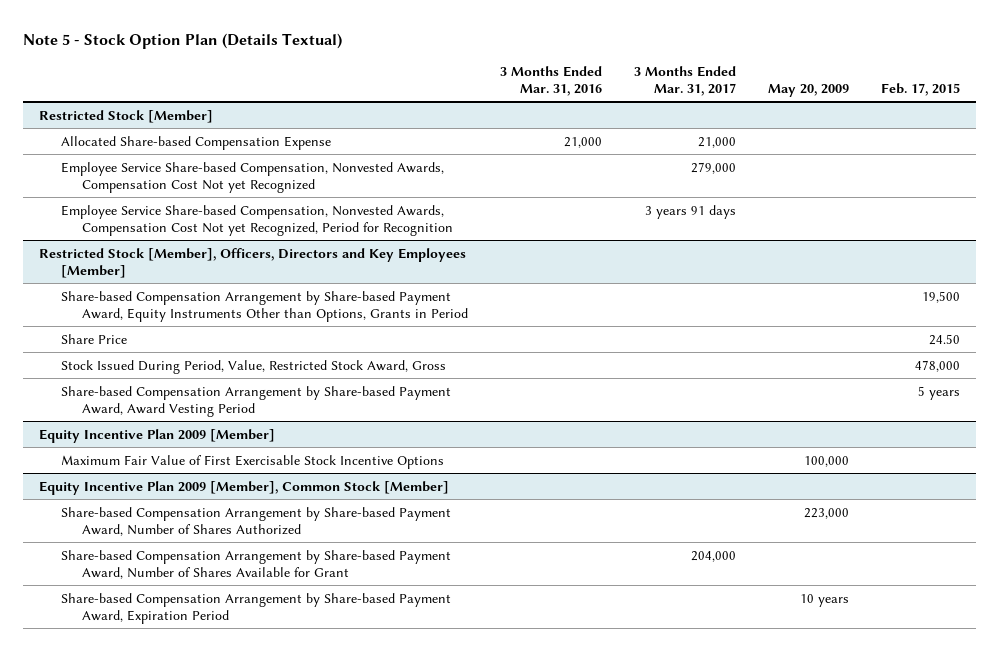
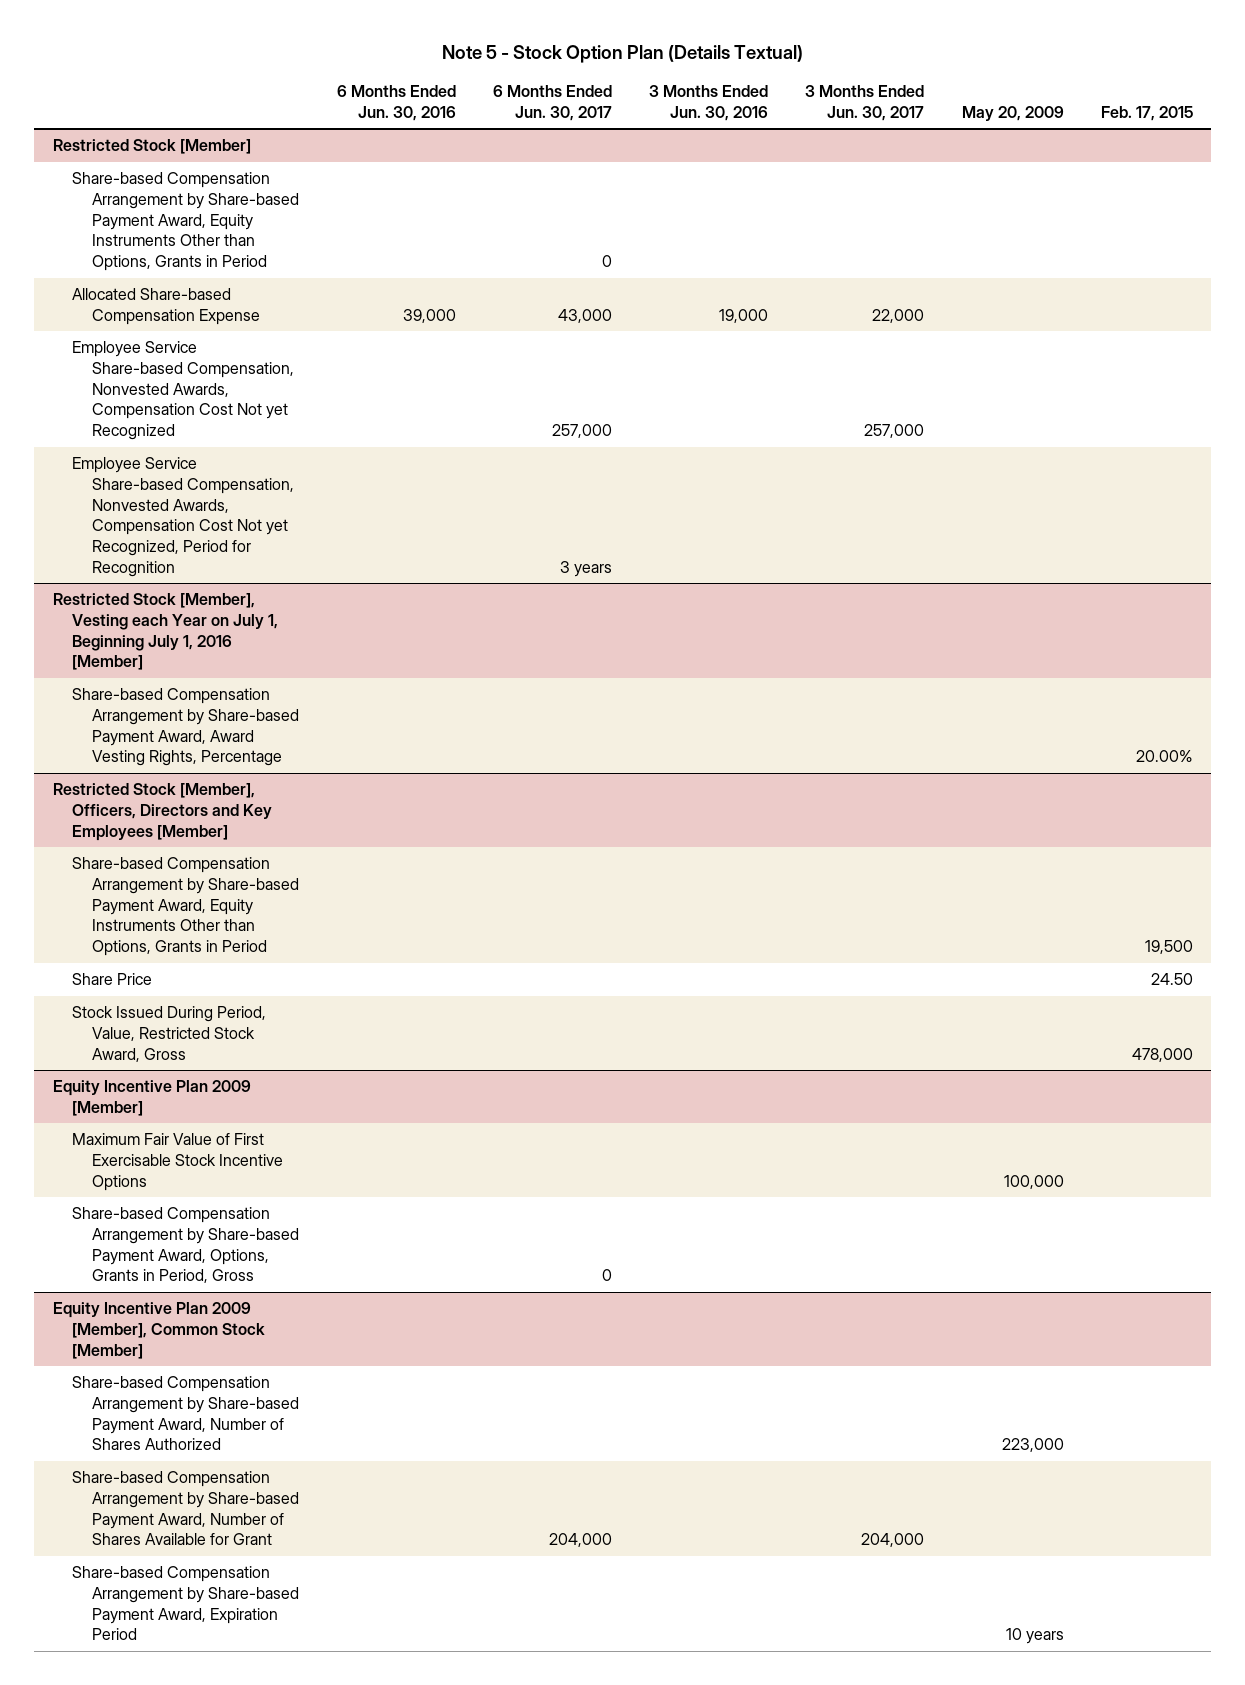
- | 3 Months Ended Mar. 31, 2016 | 3 Months Ended Mar. 31, 2017 | May 20, 2009 | Feb. 17, 2015
+ | 6 Months Ended Jun. 30, 2016 | 6 Months Ended Jun. 30, 2017 | 3 Months Ended Jun. 30, 2016 | 3 Months Ended Jun. 30, 2017 | May 20, 2009 | Feb. 17, 2015
@ Restricted Stock [Member]
+ Share-based Compensation Arrangement by Share-based Payment Award, Equity Instruments Other than Options, Grants in Period | | 0 | | | |
+ Restricted Stock [Member], Vesting each Year on July 1, Beginning July 1, 2016 [Member]
+ Share-based Compensation Arrangement by Share-based Payment Award, Award Vesting Rights, Percentage | | | | | | 20.00%
@ Restricted Stock [Member], Officers, Directors and Key Employees [Member]
- Share-based Compensation Arrangement by Share-based Payment Award, Award Vesting Period | | | | 5 years
@ Equity Incentive Plan 2009 [Member]
+ Share-based Compensation Arrangement by Share-based Payment Award, Options, Grants in Period, Gross | | 0 | | | |

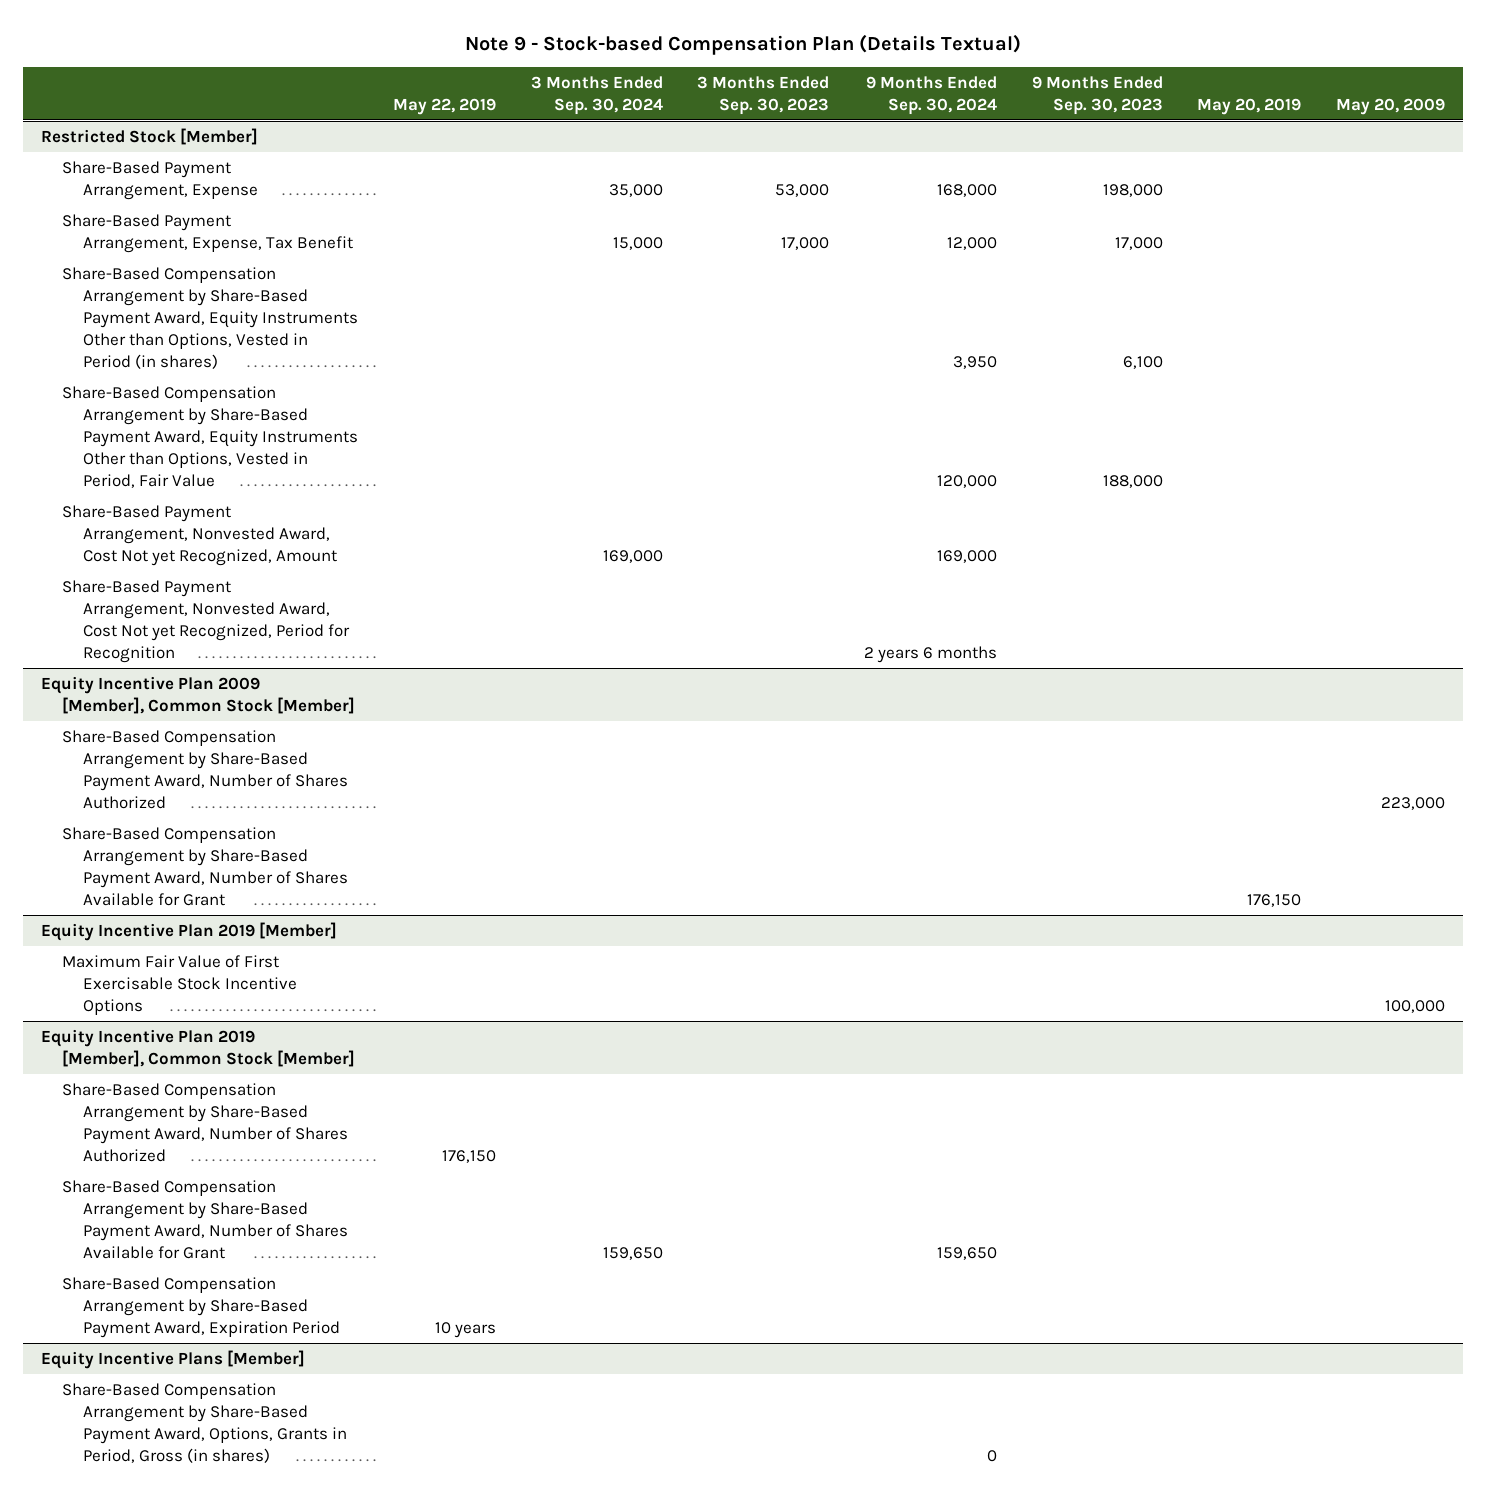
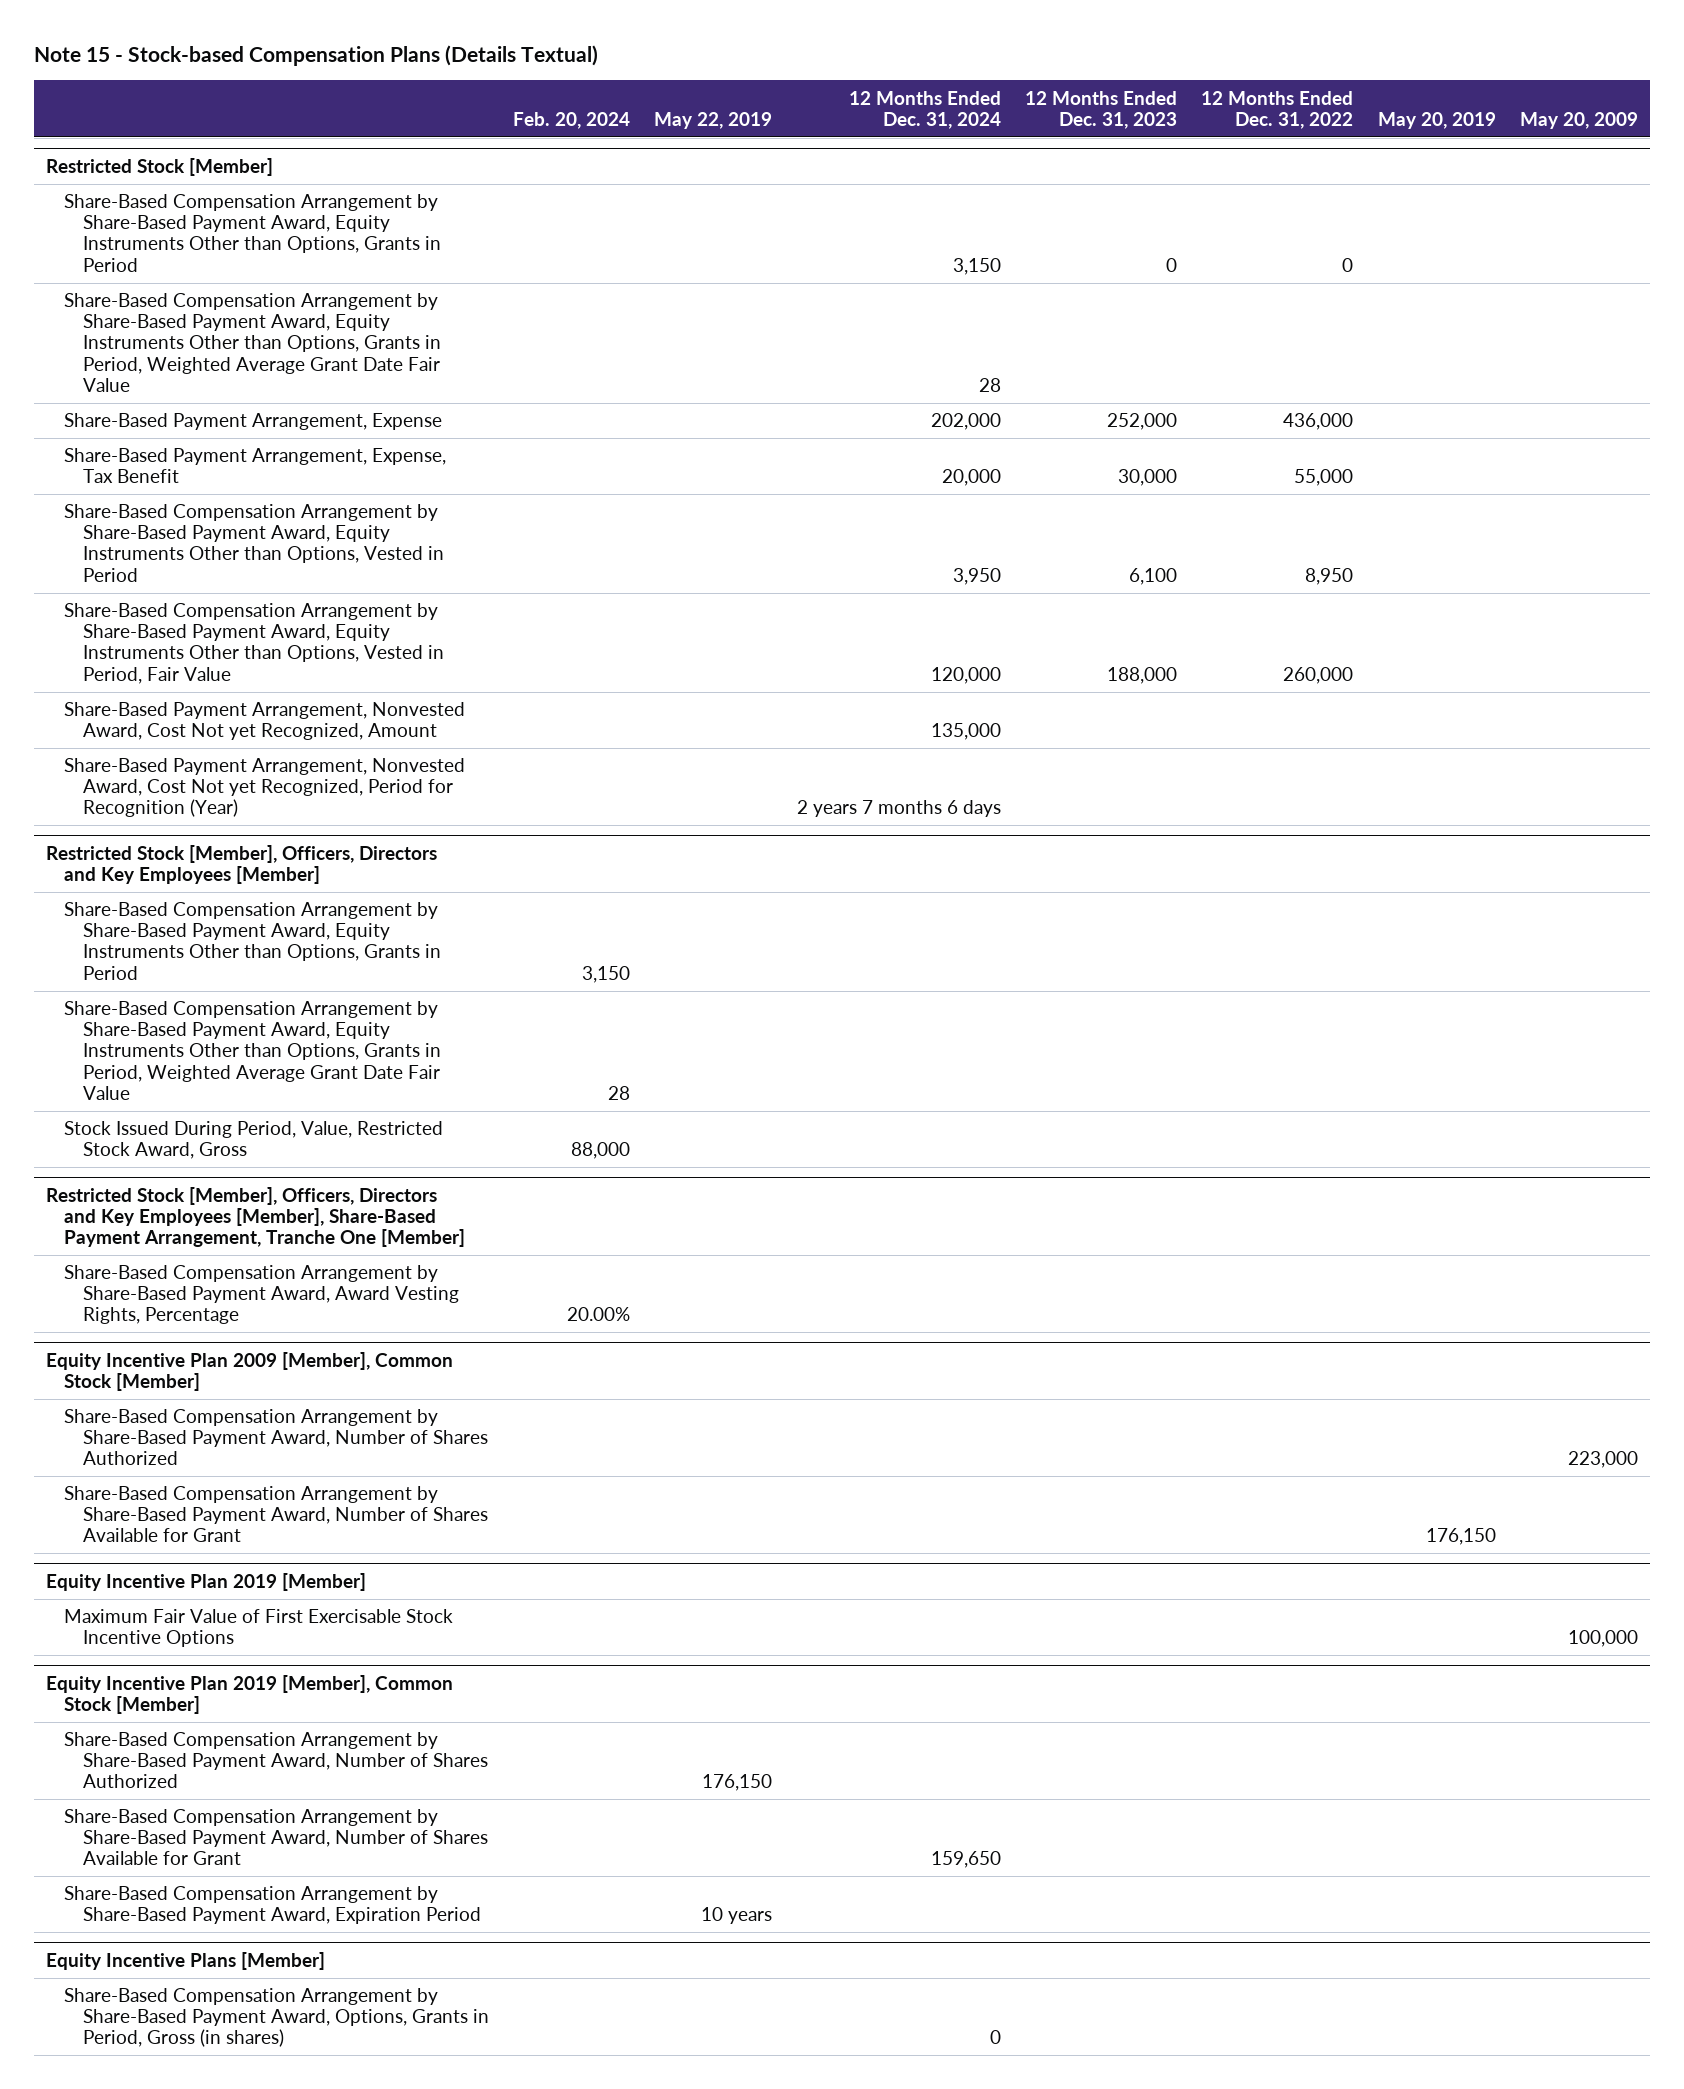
- Note 9 - Stock-based Compensation Plan (Details Textual)
+ Note 15 - Stock-based Compensation Plans (Details Textual)
- | May 22, 2019 | 3 Months Ended Sep. 30, 2024 | 3 Months Ended Sep. 30, 2023 | 9 Months Ended Sep. 30, 2024 | 9 Months Ended Sep. 30, 2023 | May 20, 2019 | May 20, 2009
+ | Feb. 20, 2024 | May 22, 2019 | 12 Months Ended Dec. 31, 2024 | 12 Months Ended Dec. 31, 2023 | 12 Months Ended Dec. 31, 2022 | May 20, 2019 | May 20, 2009
@ Restricted Stock [Member]
+ Share-Based Compensation Arrangement by Share-Based Payment Award, Equity Instruments Other than Options, Grants in Period | | | 3,150 | 0 | 0 | |
+ Share-Based Compensation Arrangement by Share-Based Payment Award, Equity Instruments Other than Options, Grants in Period, Weighted Average Grant Date Fair Value | | | 28 | | | |
- Share-Based Compensation Arrangement by Share-Based Payment Award, Equity Instruments Other than Options, Vested in Period (in shares) | | | | 3,950 | 6,100 | |
+ Share-Based Compensation Arrangement by Share-Based Payment Award, Equity Instruments Other than Options, Vested in Period | | | 3,950 | 6,100 | 8,950 | |
- Share-Based Payment Arrangement, Nonvested Award, Cost Not yet Recognized, Period for Recognition | | | | 2 years 6 months | | |
+ Share-Based Payment Arrangement, Nonvested Award, Cost Not yet Recognized, Period for Recognition (Year) | | | 2 years 7 months 6 days | | | |
+ Restricted Stock [Member], Officers, Directors and Key Employees [Member]
+ Share-Based Compensation Arrangement by Share-Based Payment Award, Equity Instruments Other than Options, Grants in Period | 3,150 | | | | | |
+ Share-Based Compensation Arrangement by Share-Based Payment Award, Equity Instruments Other than Options, Grants in Period, Weighted Average Grant Date Fair Value | 28 | | | | | |
+ Stock Issued During Period, Value, Restricted Stock Award, Gross | 88,000 | | | | | |
+ Restricted Stock [Member], Officers, Directors and Key Employees [Member], Share-Based Payment Arrangement, Tranche One [Member]
+ Share-Based Compensation Arrangement by Share-Based Payment Award, Award Vesting Rights, Percentage | 20.00% | | | | | |

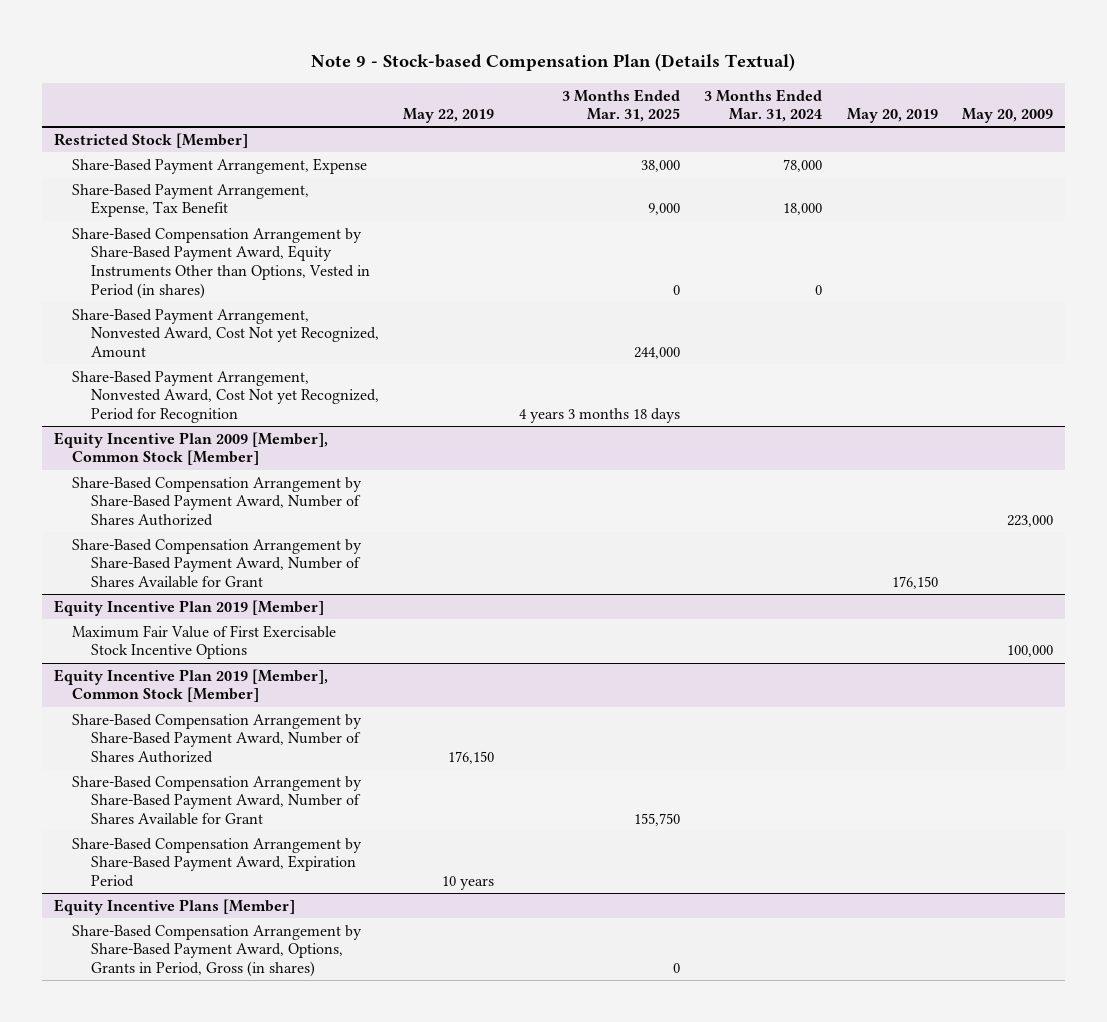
- Note 15 - Stock-based Compensation Plans (Details Textual)
+ Note 9 - Stock-based Compensation Plan (Details Textual)
- | Feb. 20, 2024 | May 22, 2019 | 12 Months Ended Dec. 31, 2024 | 12 Months Ended Dec. 31, 2023 | 12 Months Ended Dec. 31, 2022 | May 20, 2019 | May 20, 2009
+ | May 22, 2019 | 3 Months Ended Mar. 31, 2025 | 3 Months Ended Mar. 31, 2024 | May 20, 2019 | May 20, 2009
@ Restricted Stock [Member]
- Share-Based Compensation Arrangement by Share-Based Payment Award, Equity Instruments Other than Options, Grants in Period | | | 3,150 | 0 | 0 | |
- Share-Based Compensation Arrangement by Share-Based Payment Award, Equity Instruments Other than Options, Grants in Period, Weighted Average Grant Date Fair Value | | | 28 | | | |
- Share-Based Compensation Arrangement by Share-Based Payment Award, Equity Instruments Other than Options, Vested in Period | | | 3,950 | 6,100 | 8,950 | |
- Share-Based Compensation Arrangement by Share-Based Payment Award, Equity Instruments Other than Options, Vested in Period, Fair Value | | | 120,000 | 188,000 | 260,000 | |
+ Share-Based Compensation Arrangement by Share-Based Payment Award, Equity Instruments Other than Options, Vested in Period (in shares) | | 0 | 0 | |
- Share-Based Payment Arrangement, Nonvested Award, Cost Not yet Recognized, Period for Recognition (Year) | | | 2 years 7 months 6 days | | | |
- Restricted Stock [Member], Officers, Directors and Key Employees [Member]
- Share-Based Compensation Arrangement by Share-Based Payment Award, Equity Instruments Other than Options, Grants in Period | 3,150 | | | | | |
- Share-Based Compensation Arrangement by Share-Based Payment Award, Equity Instruments Other than Options, Grants in Period, Weighted Average Grant Date Fair Value | 28 | | | | | |
- Stock Issued During Period, Value, Restricted Stock Award, Gross | 88,000 | | | | | |
- Restricted Stock [Member], Officers, Directors and Key Employees [Member], Share-Based Payment Arrangement, Tranche One [Member]
- Share-Based Compensation Arrangement by Share-Based Payment Award, Award Vesting Rights, Percentage | 20.00% | | | | | |
@ Restricted Stock [Member]
+ Share-Based Payment Arrangement, Nonvested Award, Cost Not yet Recognized, Period for Recognition | | 4 years 3 months 18 days | | |

